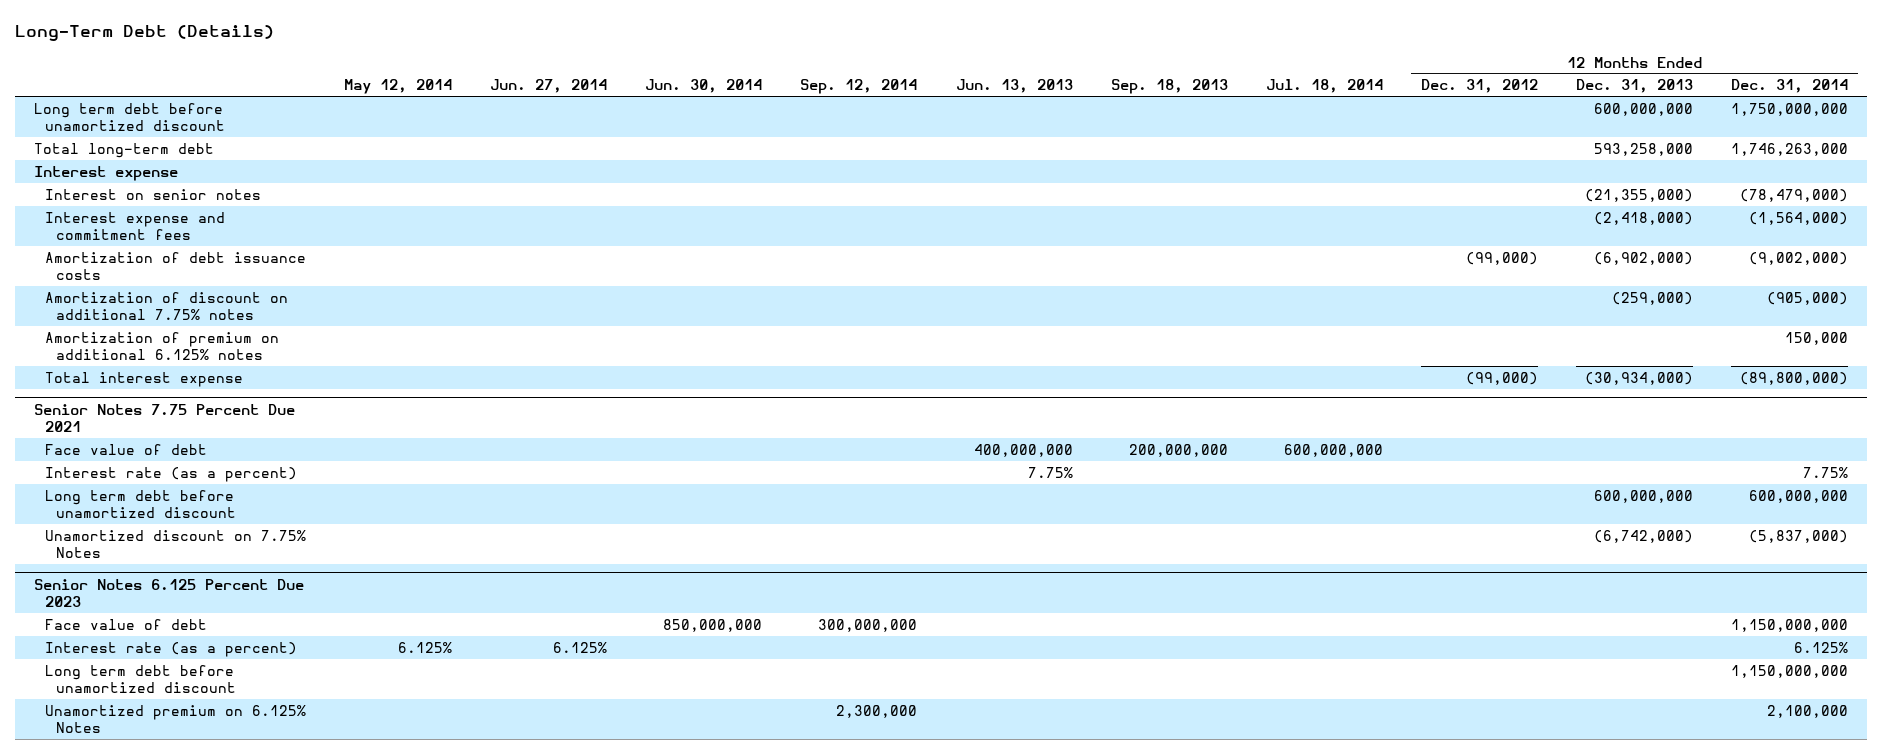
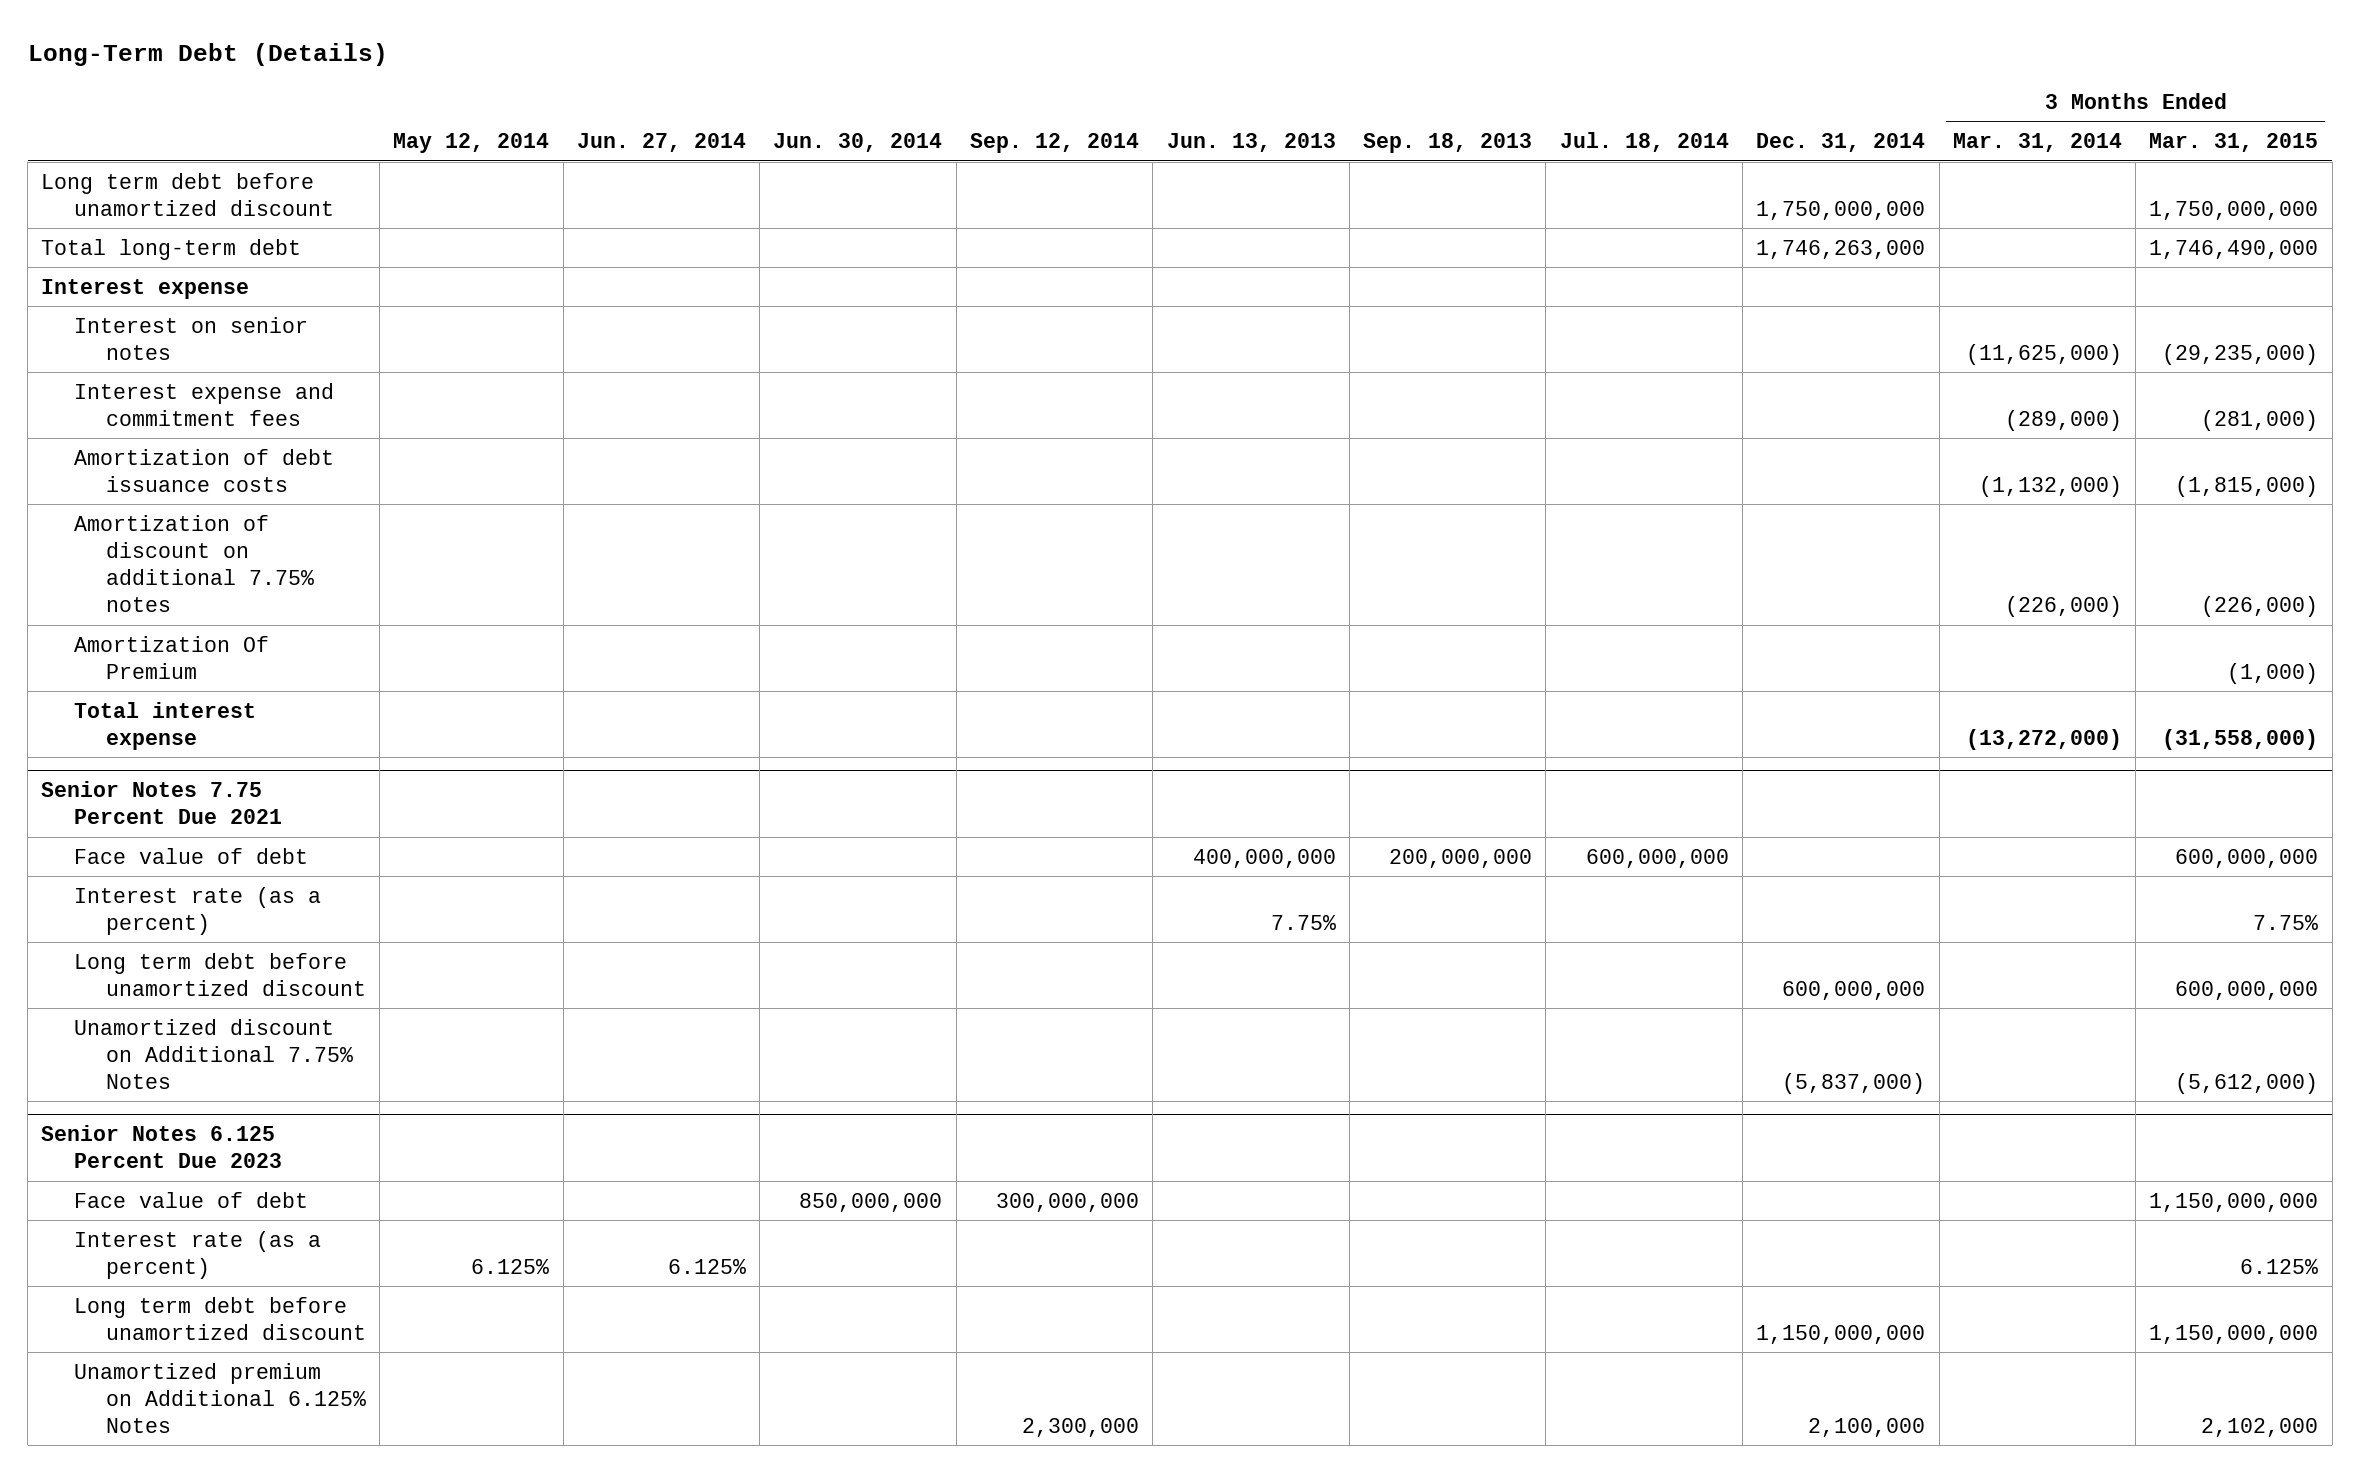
- | May 12, 2014 | Jun. 27, 2014 | Jun. 30, 2014 | Sep. 12, 2014 | Jun. 13, 2013 | Sep. 18, 2013 | Jul. 18, 2014 | 12 Months Ended Dec. 31, 2012 | 12 Months Ended Dec. 31, 2013 | 12 Months Ended Dec. 31, 2014
+ | May 12, 2014 | Jun. 27, 2014 | Jun. 30, 2014 | Sep. 12, 2014 | Jun. 13, 2013 | Sep. 18, 2013 | Jul. 18, 2014 | Dec. 31, 2014 | 3 Months Ended Mar. 31, 2014 | 3 Months Ended Mar. 31, 2015
- Amortization of premium on additional 6.125% notes | | | | | | | | | | 150,000
+ Amortization Of Premium | | | | | | | | | | (1,000)
@ Senior Notes 7.75 Percent Due 2021
- Unamortized discount on 7.75% Notes | | | | | | | | | (6,742,000) | (5,837,000)
+ Unamortized discount on Additional 7.75% Notes | | | | | | | | (5,837,000) | | (5,612,000)
@ Senior Notes 6.125 Percent Due 2023
- Unamortized premium on 6.125% Notes | | | | 2,300,000 | | | | | | 2,100,000
+ Unamortized premium on Additional 6.125% Notes | | | | 2,300,000 | | | | 2,100,000 | | 2,102,000

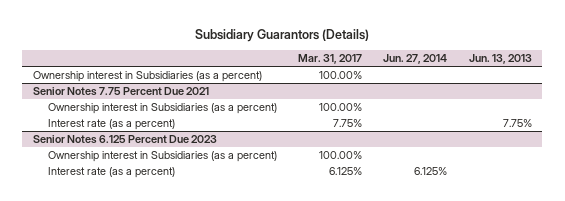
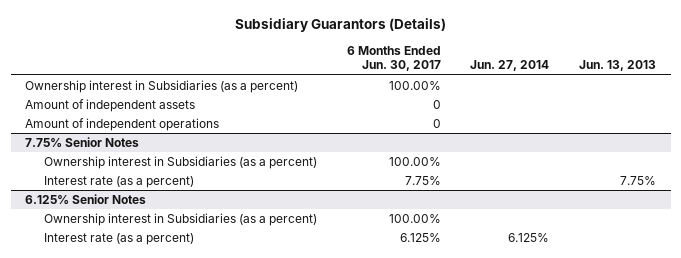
- | Mar. 31, 2017 | Jun. 27, 2014 | Jun. 13, 2013
+ | 6 Months Ended Jun. 30, 2017 | Jun. 27, 2014 | Jun. 13, 2013
- Senior Notes 7.75 Percent Due 2021
+ Amount of independent assets | 0 | |
+ Amount of independent operations | 0 | |
+ 7.75% Senior Notes
- Senior Notes 6.125 Percent Due 2023
+ 6.125% Senior Notes

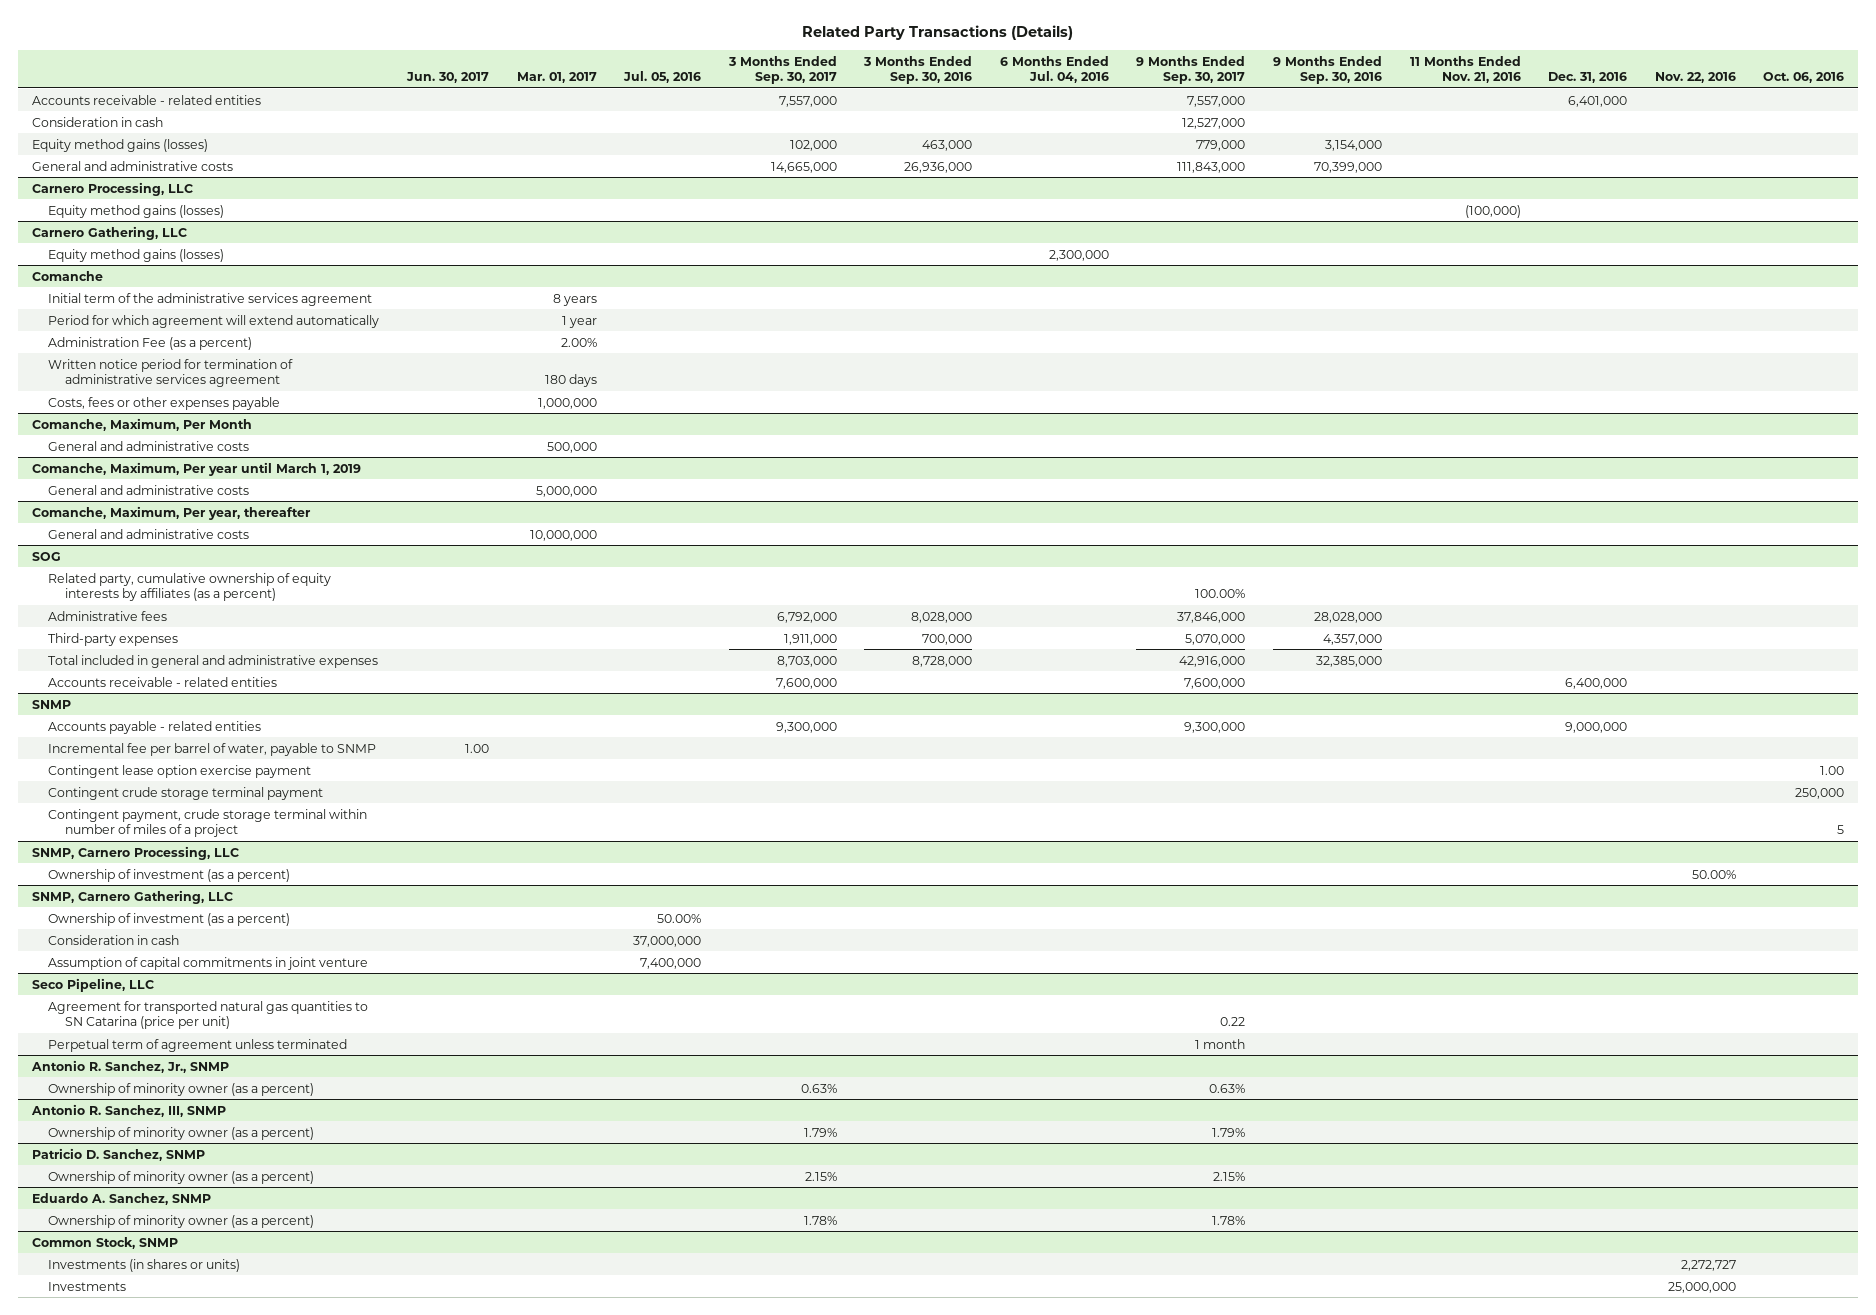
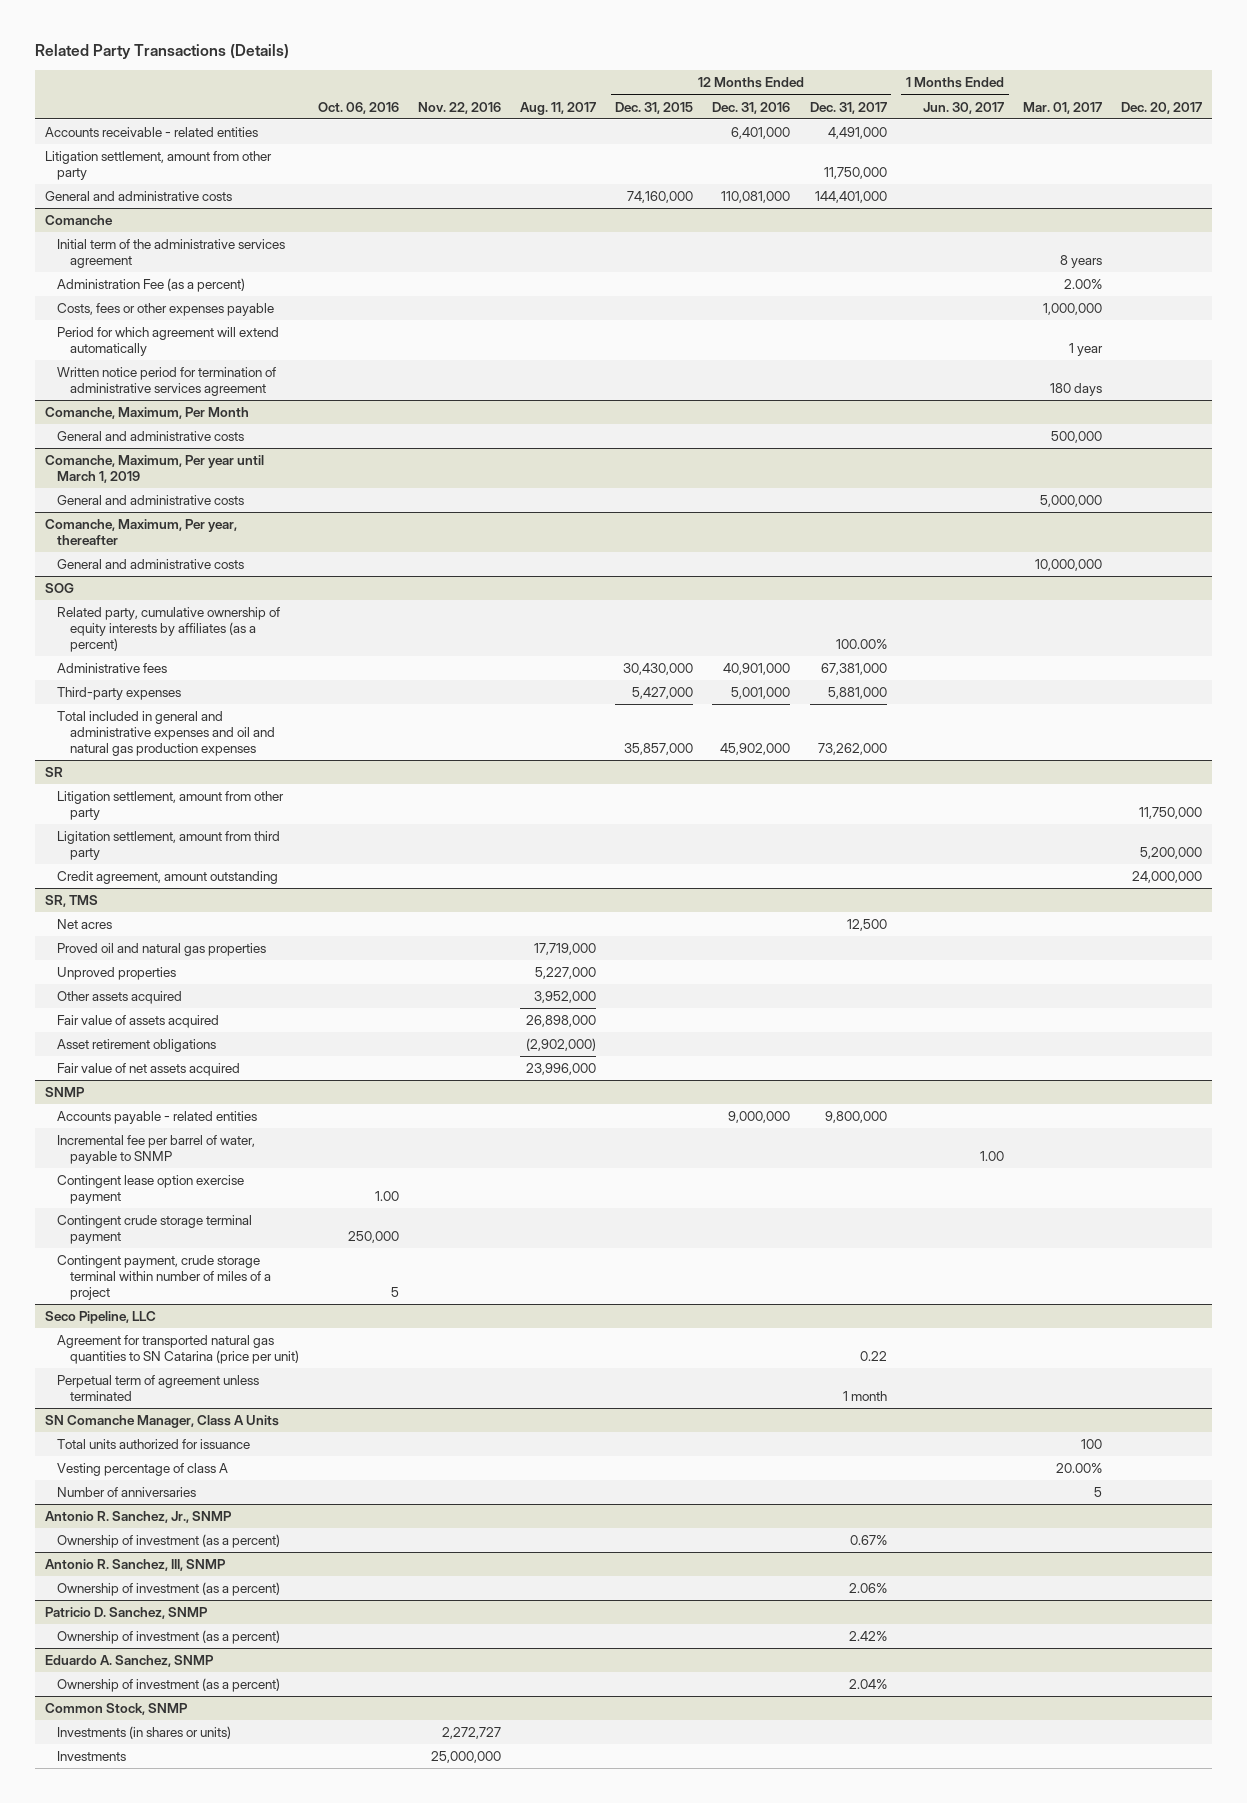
- | Jun. 30, 2017 | Mar. 01, 2017 | Jul. 05, 2016 | 3 Months Ended Sep. 30, 2017 | 3 Months Ended Sep. 30, 2016 | 6 Months Ended Jul. 04, 2016 | 9 Months Ended Sep. 30, 2017 | 9 Months Ended Sep. 30, 2016 | 11 Months Ended Nov. 21, 2016 | Dec. 31, 2016 | Nov. 22, 2016 | Oct. 06, 2016
+ | Oct. 06, 2016 | Nov. 22, 2016 | Aug. 11, 2017 | 12 Months Ended Dec. 31, 2015 | 12 Months Ended Dec. 31, 2016 | 12 Months Ended Dec. 31, 2017 | 1 Months Ended Jun. 30, 2017 | Mar. 01, 2017 | Dec. 20, 2017
- Consideration in cash | | | | | | | 12,527,000 | | | | |
- Equity method gains (losses) | | | | 102,000 | 463,000 | | 779,000 | 3,154,000 | | | |
+ Litigation settlement, amount from other party | | | | | | 11,750,000 | | |
- Carnero Processing, LLC
- Equity method gains (losses) | | | | | | | | | (100,000) | | |
- Carnero Gathering, LLC
- Equity method gains (losses) | | | | | | 2,300,000 | | | | | |
@ Comanche
moved down: Period for which agreement will extend automatically | | | | | | | | 1 year |
moved down: Written notice period for termination of administrative services agreement | | | | | | | | 180 days |
@ SOG
- Total included in general and administrative expenses | | | | 8,703,000 | 8,728,000 | | 42,916,000 | 32,385,000 | | | |
- Accounts receivable - related entities | | | | 7,600,000 | | | 7,600,000 | | | 6,400,000 | |
+ Total included in general and administrative expenses and oil and natural gas production expenses | | | | 35,857,000 | 45,902,000 | 73,262,000 | | |
+ SR
+ Litigation settlement, amount from other party | | | | | | | | | 11,750,000
+ Ligitation settlement, amount from third party | | | | | | | | | 5,200,000
+ Credit agreement, amount outstanding | | | | | | | | | 24,000,000
+ SR, TMS
+ Net acres | | | | | | 12,500 | | |
+ Proved oil and natural gas properties | | | 17,719,000 | | | | | |
+ Unproved properties | | | 5,227,000 | | | | | |
+ Other assets acquired | | | 3,952,000 | | | | | |
+ Fair value of assets acquired | | | 26,898,000 | | | | | |
+ Asset retirement obligations | | | (2,902,000) | | | | | |
+ Fair value of net assets acquired | | | 23,996,000 | | | | | |
- SNMP, Carnero Processing, LLC
- Ownership of investment (as a percent) | | | | | | | | | | | 50.00% |
- SNMP, Carnero Gathering, LLC
- Ownership of investment (as a percent) | | | 50.00% | | | | | | | | |
- Consideration in cash | | | 37,000,000 | | | | | | | | |
- Assumption of capital commitments in joint venture | | | 7,400,000 | | | | | | | | |
+ SN Comanche Manager, Class A Units
+ Total units authorized for issuance | | | | | | | | 100 |
+ Vesting percentage of class A | | | | | | | | 20.00% |
+ Number of anniversaries | | | | | | | | 5 |
@ Antonio R. Sanchez, Jr., SNMP
- Ownership of minority owner (as a percent) | | | | 0.63% | | | 0.63% | | | | |
+ Ownership of investment (as a percent) | | | | | | 0.67% | | |
@ Antonio R. Sanchez, III, SNMP
- Ownership of minority owner (as a percent) | | | | 1.79% | | | 1.79% | | | | |
+ Ownership of investment (as a percent) | | | | | | 2.06% | | |
@ Patricio D. Sanchez, SNMP
- Ownership of minority owner (as a percent) | | | | 2.15% | | | 2.15% | | | | |
+ Ownership of investment (as a percent) | | | | | | 2.42% | | |
@ Eduardo A. Sanchez, SNMP
- Ownership of minority owner (as a percent) | | | | 1.78% | | | 1.78% | | | | |
+ Ownership of investment (as a percent) | | | | | | 2.04% | | |

